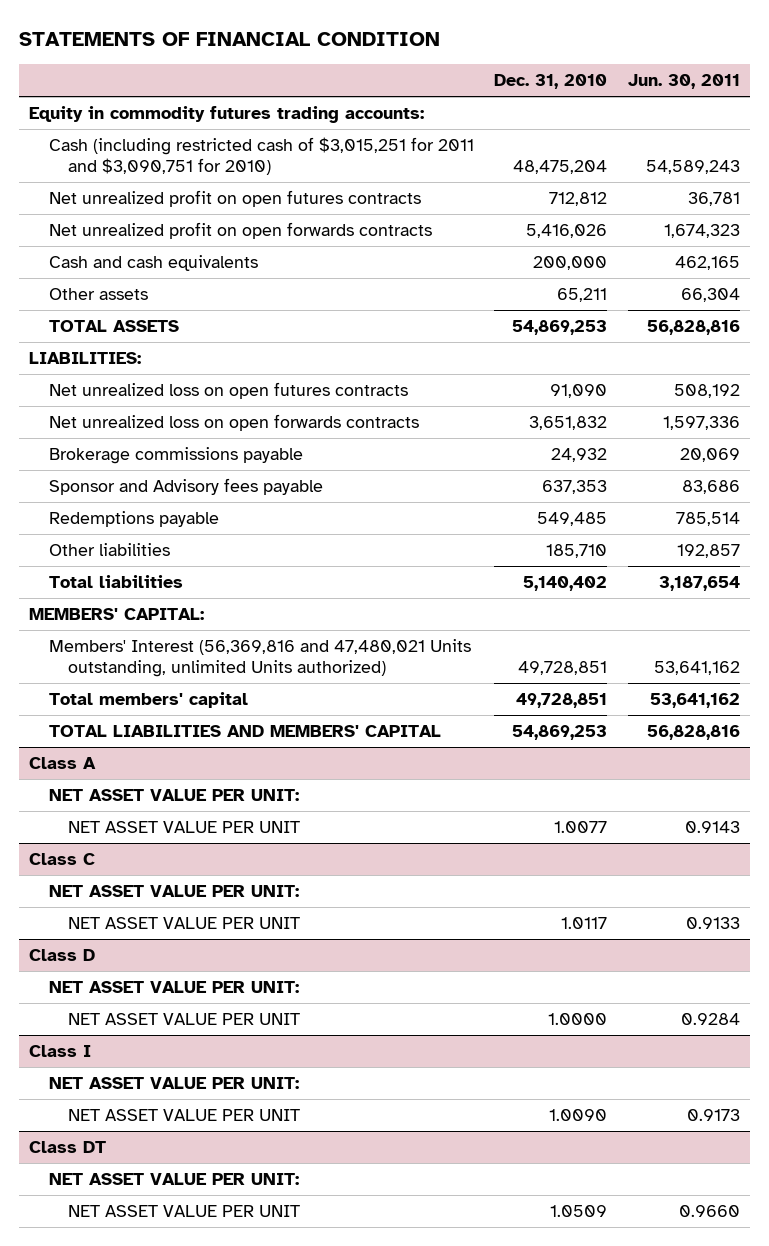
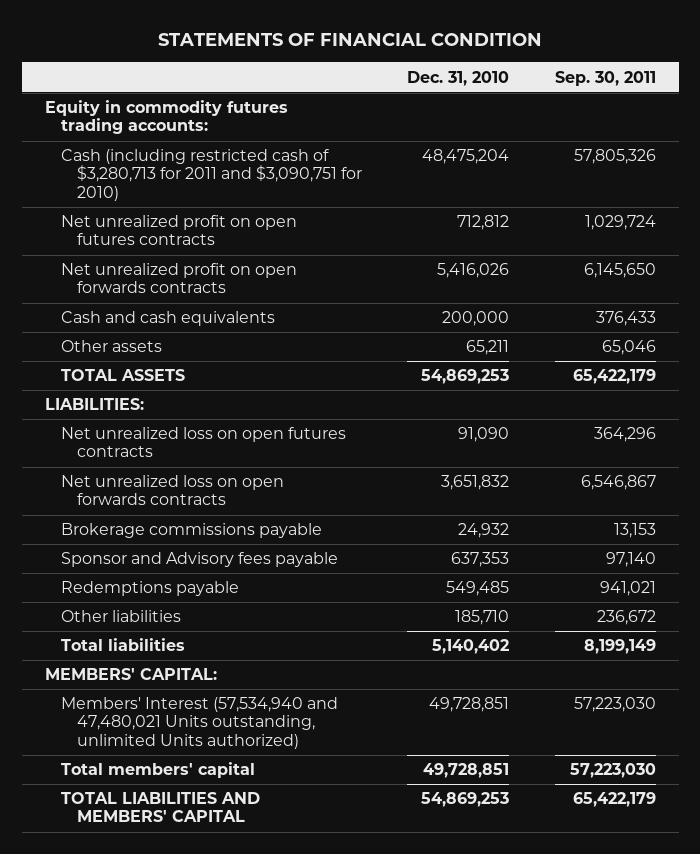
- | Dec. 31, 2010 | Jun. 30, 2011
+ | Dec. 31, 2010 | Sep. 30, 2011
- Cash (including restricted cash of $3,015,251 for 2011 and $3,090,751 for 2010) | 48,475,204 | 54,589,243
+ Cash (including restricted cash of $3,280,713 for 2011 and $3,090,751 for 2010) | 48,475,204 | 57,805,326
- Members' Interest (56,369,816 and 47,480,021 Units outstanding, unlimited Units authorized) | 49,728,851 | 53,641,162
+ Members' Interest (57,534,940 and 47,480,021 Units outstanding, unlimited Units authorized) | 49,728,851 | 57,223,030
- Class A
- NET ASSET VALUE PER UNIT:
- NET ASSET VALUE PER UNIT | 1.0077 | 0.9143
- Class C
- NET ASSET VALUE PER UNIT:
- NET ASSET VALUE PER UNIT | 1.0117 | 0.9133
- Class D
- NET ASSET VALUE PER UNIT:
- NET ASSET VALUE PER UNIT | 1.0000 | 0.9284
- Class I
- NET ASSET VALUE PER UNIT:
- NET ASSET VALUE PER UNIT | 1.0090 | 0.9173
- Class DT
- NET ASSET VALUE PER UNIT:
- NET ASSET VALUE PER UNIT | 1.0509 | 0.9660

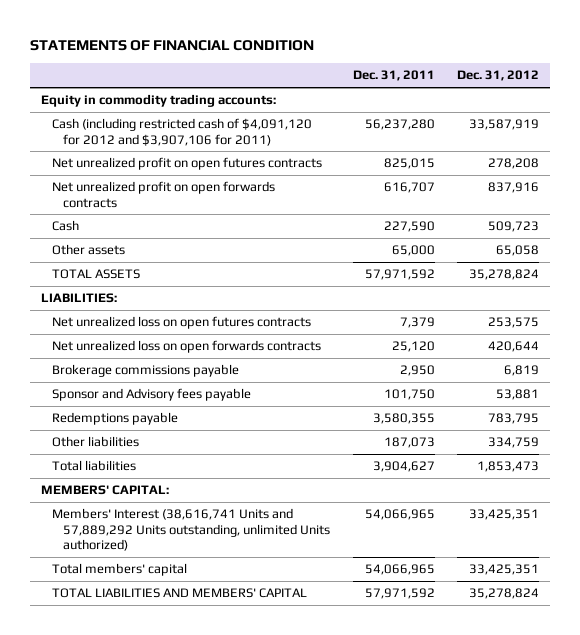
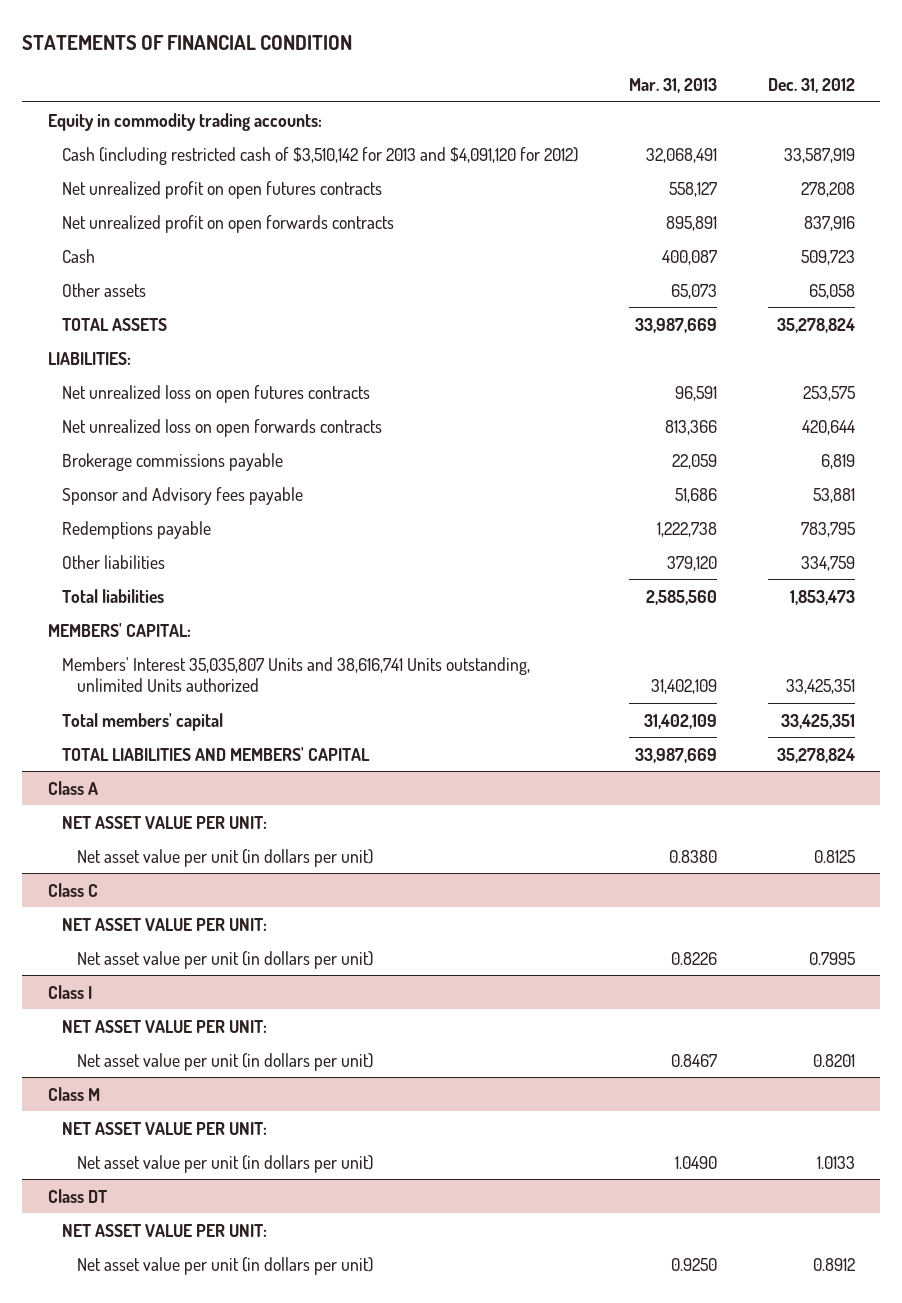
- | Dec. 31, 2011 | Dec. 31, 2012
+ | Mar. 31, 2013 | Dec. 31, 2012
- Cash (including restricted cash of $4,091,120 for 2012 and $3,907,106 for 2011) | 56,237,280 | 33,587,919
+ Cash (including restricted cash of $3,510,142 for 2013 and $4,091,120 for 2012) | 32,068,491 | 33,587,919
- Members' Interest (38,616,741 Units and 57,889,292 Units outstanding, unlimited Units authorized) | 54,066,965 | 33,425,351
+ Members' Interest 35,035,807 Units and 38,616,741 Units outstanding, unlimited Units authorized | 31,402,109 | 33,425,351
+ Class A
+ NET ASSET VALUE PER UNIT:
+ Net asset value per unit (in dollars per unit) | 0.8380 | 0.8125
+ Class C
+ NET ASSET VALUE PER UNIT:
+ Net asset value per unit (in dollars per unit) | 0.8226 | 0.7995
+ Class I
+ NET ASSET VALUE PER UNIT:
+ Net asset value per unit (in dollars per unit) | 0.8467 | 0.8201
+ Class M
+ NET ASSET VALUE PER UNIT:
+ Net asset value per unit (in dollars per unit) | 1.0490 | 1.0133
+ Class DT
+ NET ASSET VALUE PER UNIT:
+ Net asset value per unit (in dollars per unit) | 0.9250 | 0.8912

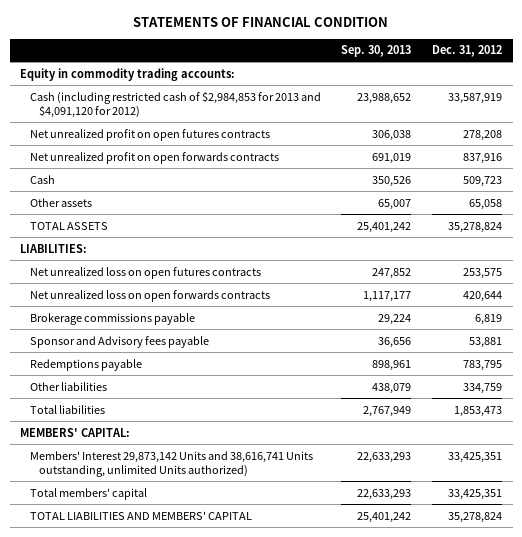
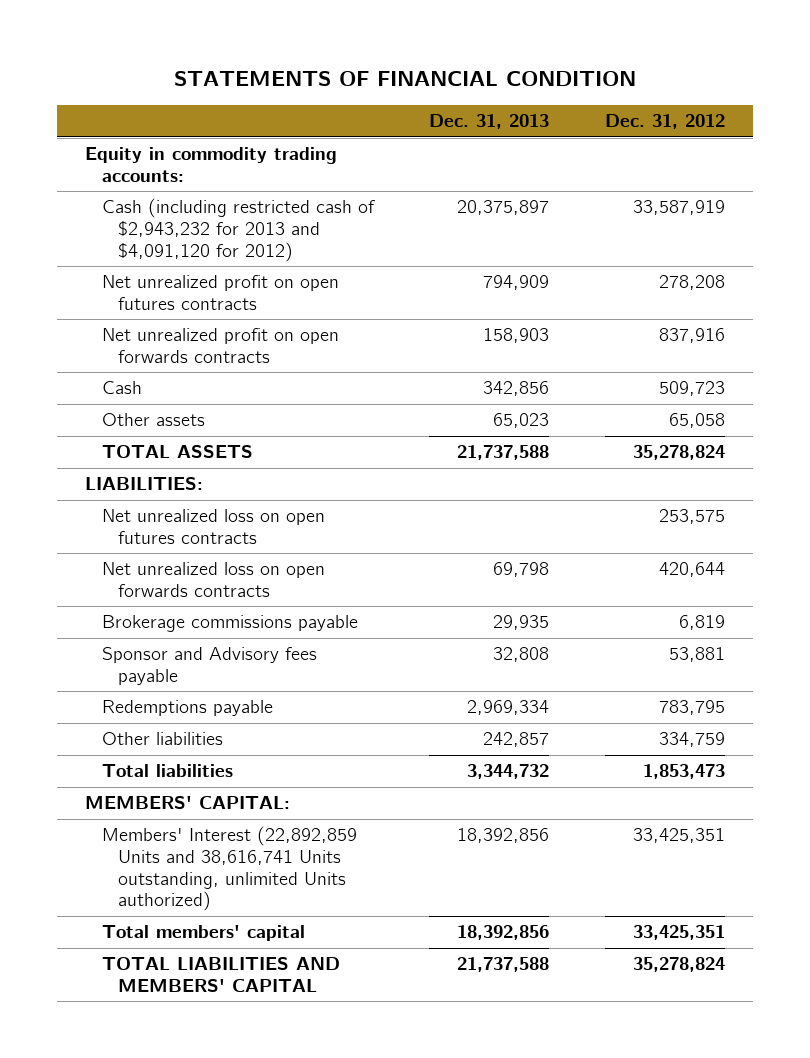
- | Sep. 30, 2013 | Dec. 31, 2012
+ | Dec. 31, 2013 | Dec. 31, 2012
- Cash (including restricted cash of $2,984,853 for 2013 and $4,091,120 for 2012) | 23,988,652 | 33,587,919
+ Cash (including restricted cash of $2,943,232 for 2013 and $4,091,120 for 2012) | 20,375,897 | 33,587,919
- Members' Interest 29,873,142 Units and 38,616,741 Units outstanding, unlimited Units authorized) | 22,633,293 | 33,425,351
+ Members' Interest (22,892,859 Units and 38,616,741 Units outstanding, unlimited Units authorized) | 18,392,856 | 33,425,351

